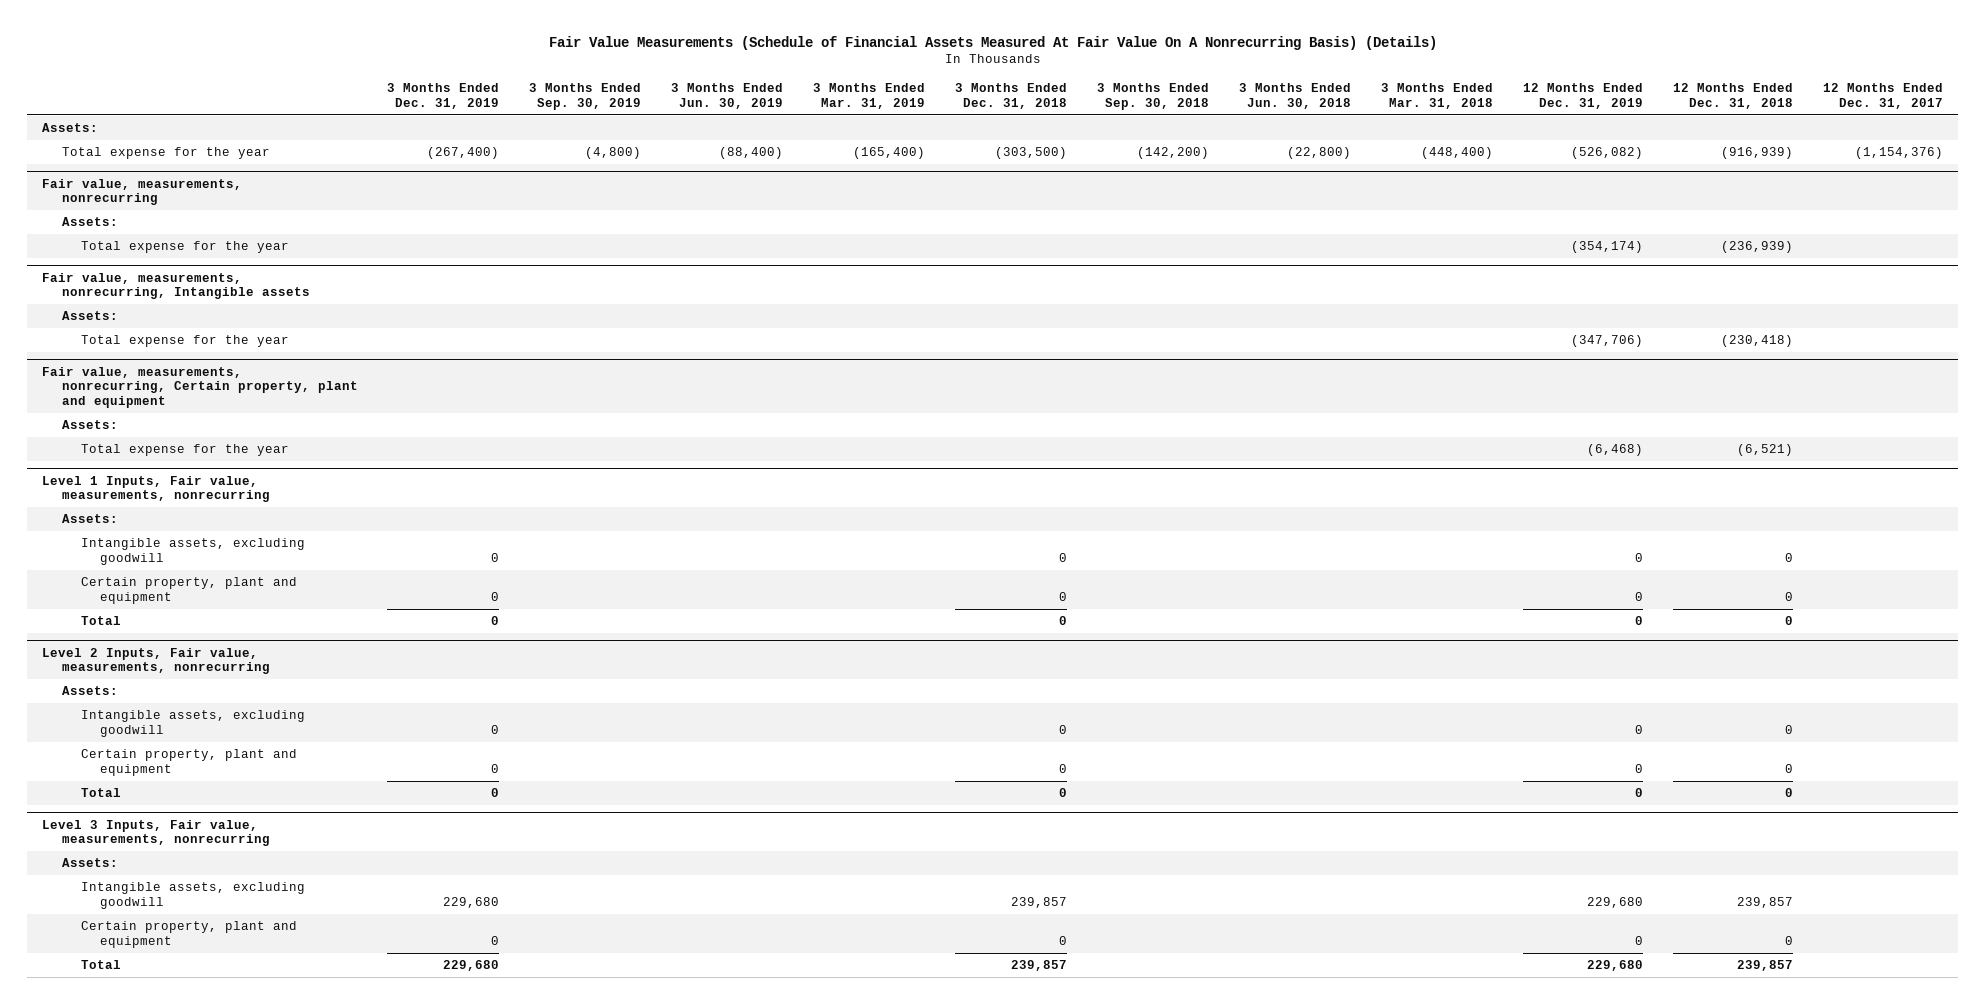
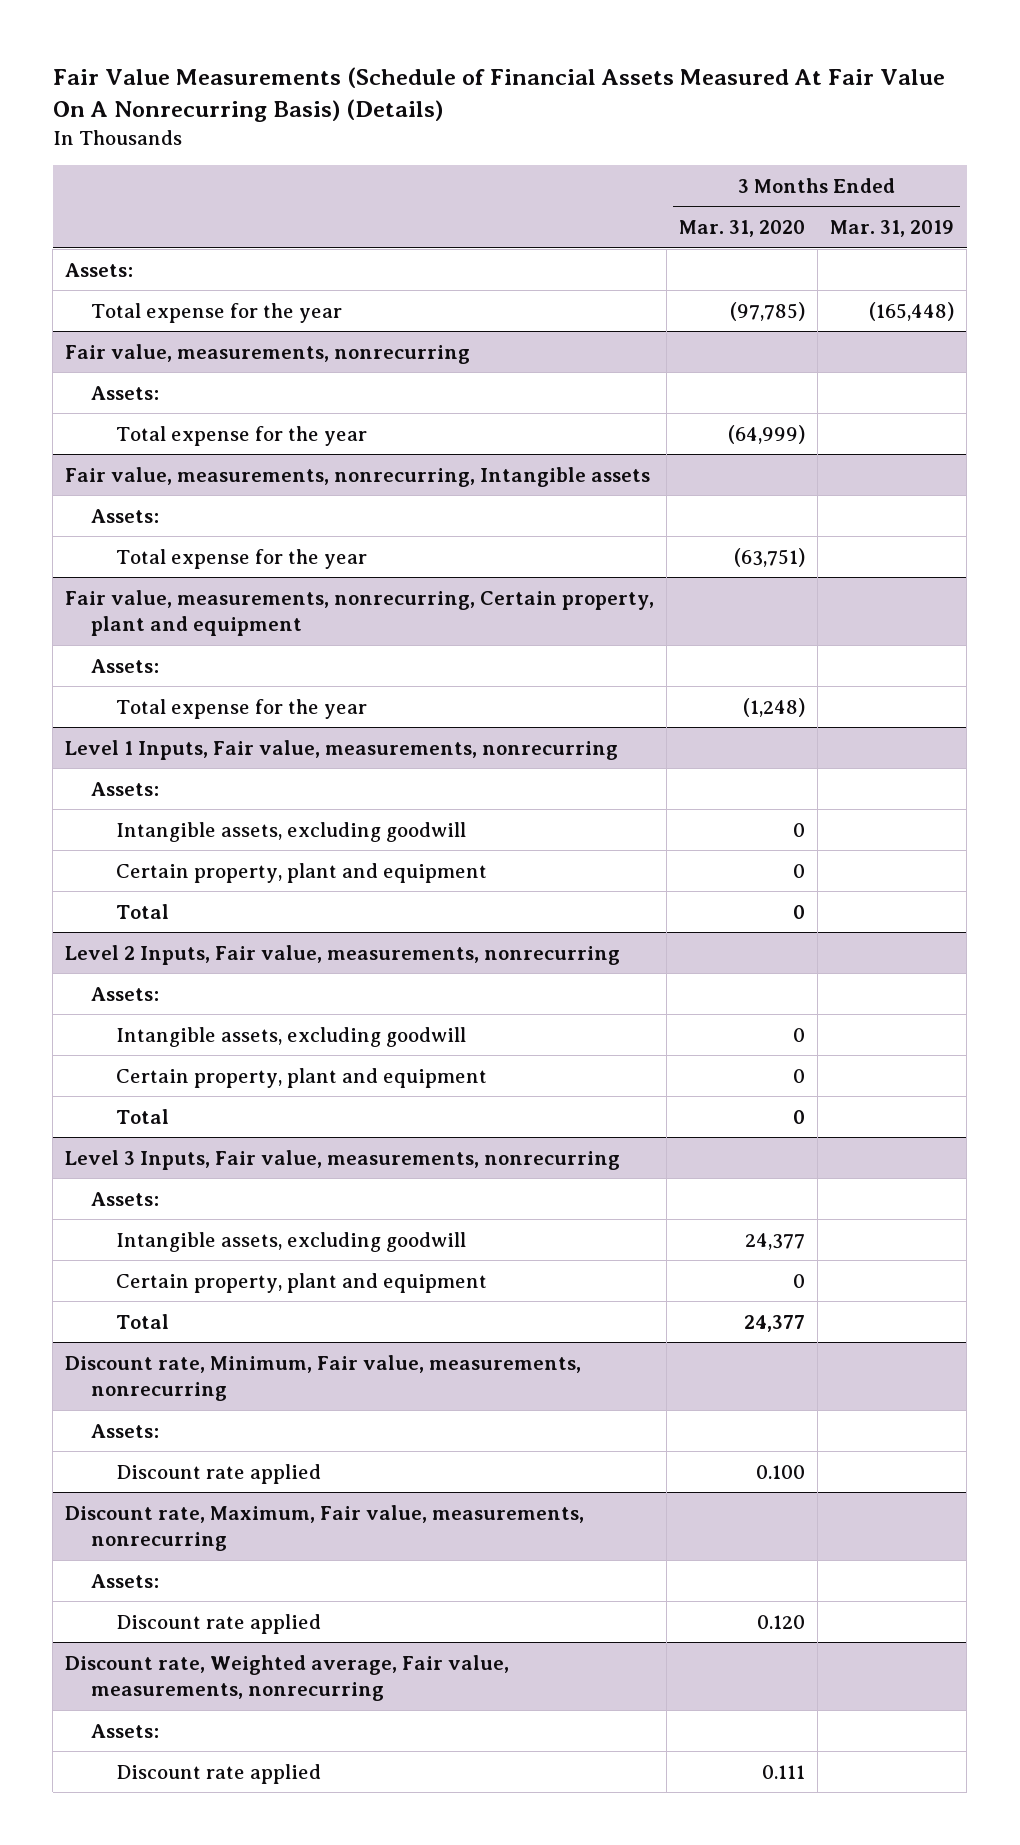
- | 3 Months Ended Dec. 31, 2019 | 3 Months Ended Sep. 30, 2019 | 3 Months Ended Jun. 30, 2019 | 3 Months Ended Mar. 31, 2019 | 3 Months Ended Dec. 31, 2018 | 3 Months Ended Sep. 30, 2018 | 3 Months Ended Jun. 30, 2018 | 3 Months Ended Mar. 31, 2018 | 12 Months Ended Dec. 31, 2019 | 12 Months Ended Dec. 31, 2018 | 12 Months Ended Dec. 31, 2017
+ | 3 Months Ended Mar. 31, 2020 | 3 Months Ended Mar. 31, 2019
- Total expense for the year | (267,400) | (4,800) | (88,400) | (165,400) | (303,500) | (142,200) | (22,800) | (448,400) | (526,082) | (916,939) | (1,154,376)
+ Total expense for the year | (97,785) | (165,448)
+ Discount rate, Minimum, Fair value, measurements, nonrecurring
+ Assets:
+ Discount rate applied | 0.100 |
+ Discount rate, Maximum, Fair value, measurements, nonrecurring
+ Assets:
+ Discount rate applied | 0.120 |
+ Discount rate, Weighted average, Fair value, measurements, nonrecurring
+ Assets:
+ Discount rate applied | 0.111 |

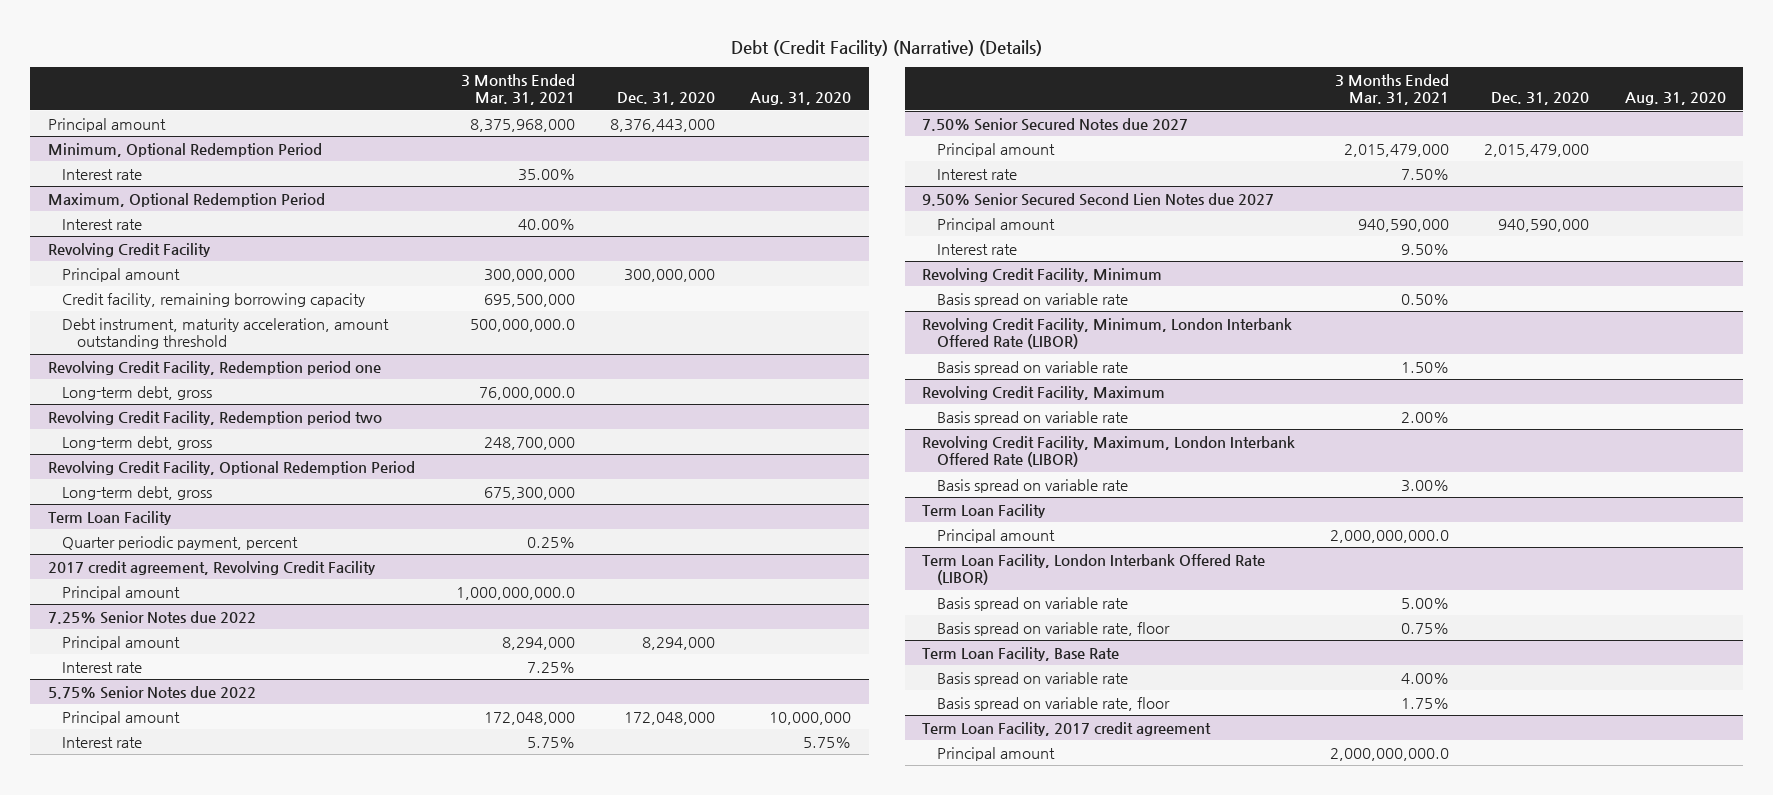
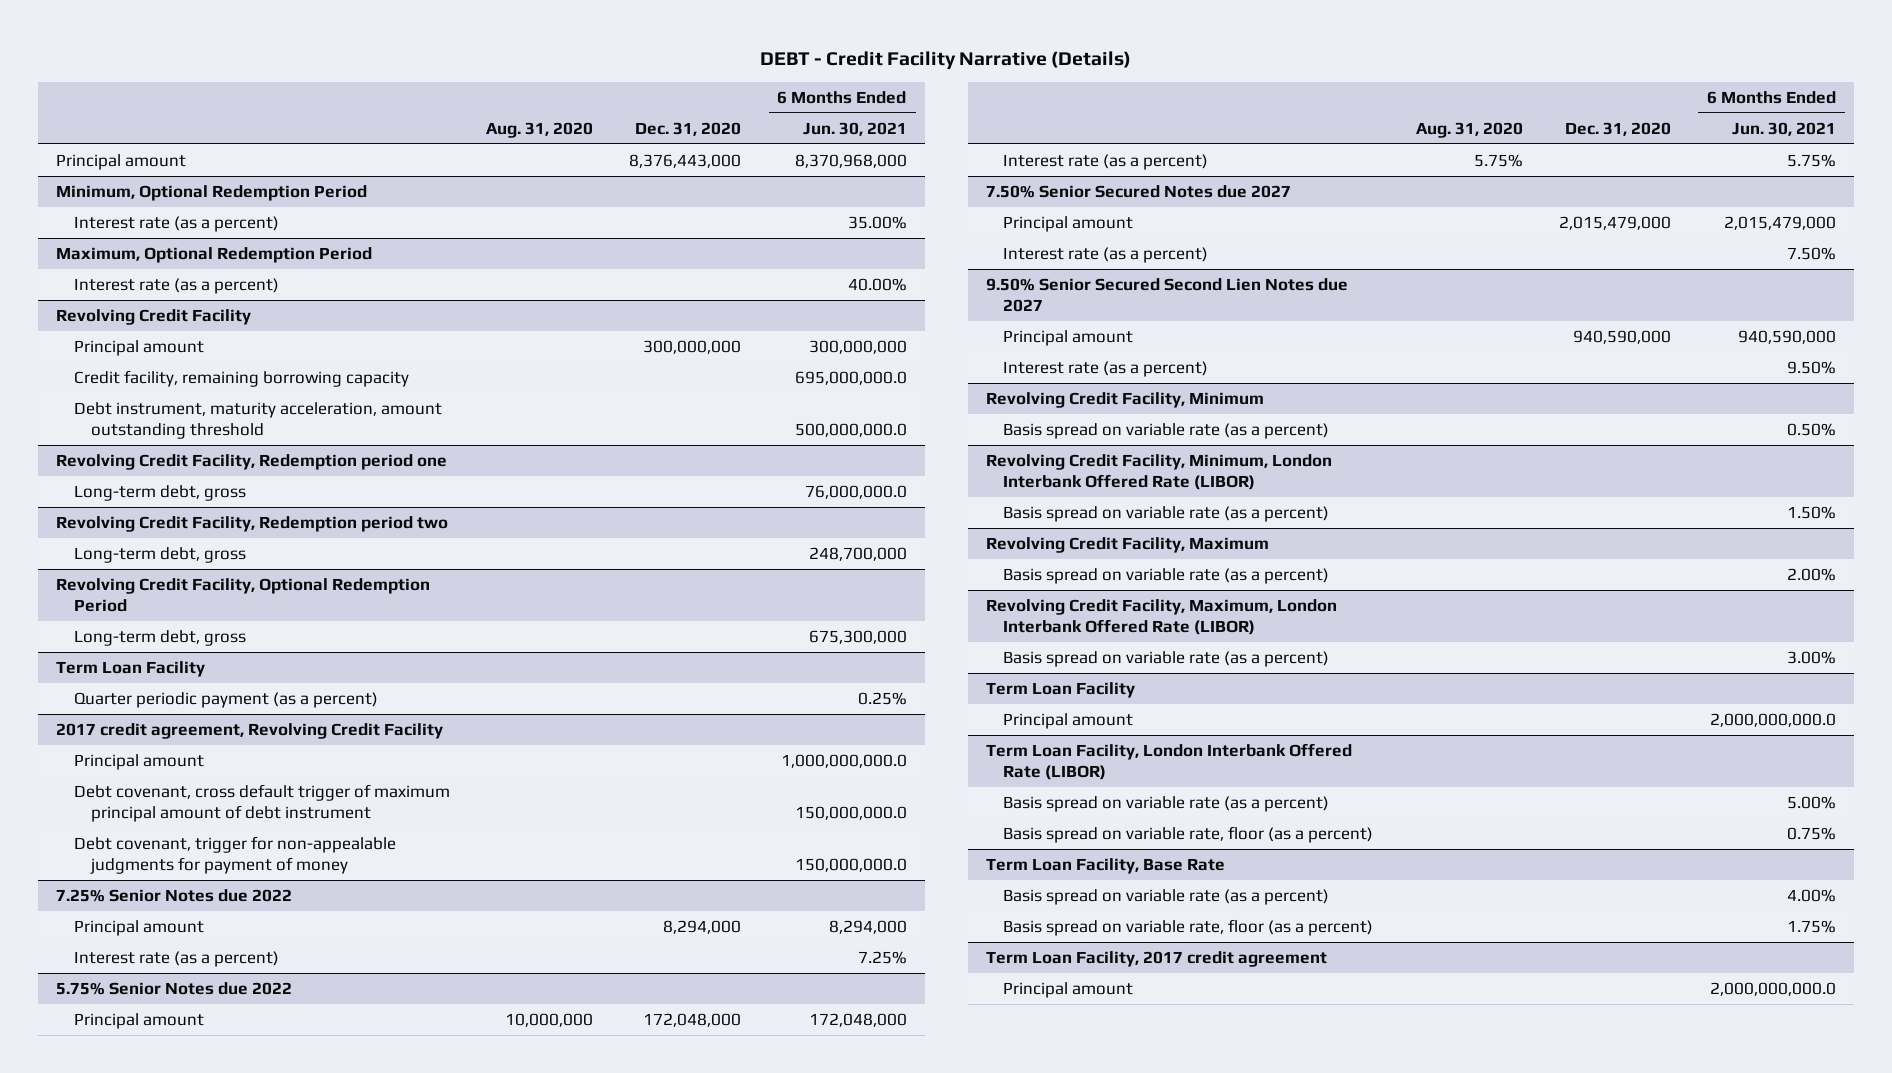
- Debt (Credit Facility) (Narrative) (Details)
+ DEBT - Credit Facility Narrative (Details)
- | 3 Months Ended Mar. 31, 2021 | Dec. 31, 2020 | Aug. 31, 2020
+ | Aug. 31, 2020 | Dec. 31, 2020 | 6 Months Ended Jun. 30, 2021
@ Minimum, Optional Redemption Period
- Interest rate | 35.00% | |
+ Interest rate (as a percent) | | | 35.00%
@ Maximum, Optional Redemption Period
- Interest rate | 40.00% | |
+ Interest rate (as a percent) | | | 40.00%
@ Term Loan Facility
- Quarter periodic payment, percent | 0.25% | |
+ Quarter periodic payment (as a percent) | | | 0.25%
@ 2017 credit agreement, Revolving Credit Facility
+ Debt covenant, cross default trigger of maximum principal amount of debt instrument | | | 150,000,000.0
+ Debt covenant, trigger for non-appealable judgments for payment of money | | | 150,000,000.0
@ 7.25% Senior Notes due 2022
- Interest rate | 7.25% | |
+ Interest rate (as a percent) | | | 7.25%
@ 5.75% Senior Notes due 2022
- Interest rate | 5.75% | | 5.75%
+ Interest rate (as a percent) | 5.75% | | 5.75%
@ 7.50% Senior Secured Notes due 2027
- Interest rate | 7.50% | |
+ Interest rate (as a percent) | | | 7.50%
@ 9.50% Senior Secured Second Lien Notes due 2027
- Interest rate | 9.50% | |
+ Interest rate (as a percent) | | | 9.50%
@ Revolving Credit Facility, Minimum
- Basis spread on variable rate | 0.50% | |
+ Basis spread on variable rate (as a percent) | | | 0.50%
@ Revolving Credit Facility, Minimum, London Interbank Offered Rate (LIBOR)
- Basis spread on variable rate | 1.50% | |
+ Basis spread on variable rate (as a percent) | | | 1.50%
@ Revolving Credit Facility, Maximum
- Basis spread on variable rate | 2.00% | |
+ Basis spread on variable rate (as a percent) | | | 2.00%
@ Revolving Credit Facility, Maximum, London Interbank Offered Rate (LIBOR)
- Basis spread on variable rate | 3.00% | |
+ Basis spread on variable rate (as a percent) | | | 3.00%
@ Term Loan Facility, London Interbank Offered Rate (LIBOR)
- Basis spread on variable rate | 5.00% | |
- Basis spread on variable rate, floor | 0.75% | |
+ Basis spread on variable rate (as a percent) | | | 5.00%
+ Basis spread on variable rate, floor (as a percent) | | | 0.75%
@ Term Loan Facility, Base Rate
- Basis spread on variable rate | 4.00% | |
- Basis spread on variable rate, floor | 1.75% | |
+ Basis spread on variable rate (as a percent) | | | 4.00%
+ Basis spread on variable rate, floor (as a percent) | | | 1.75%

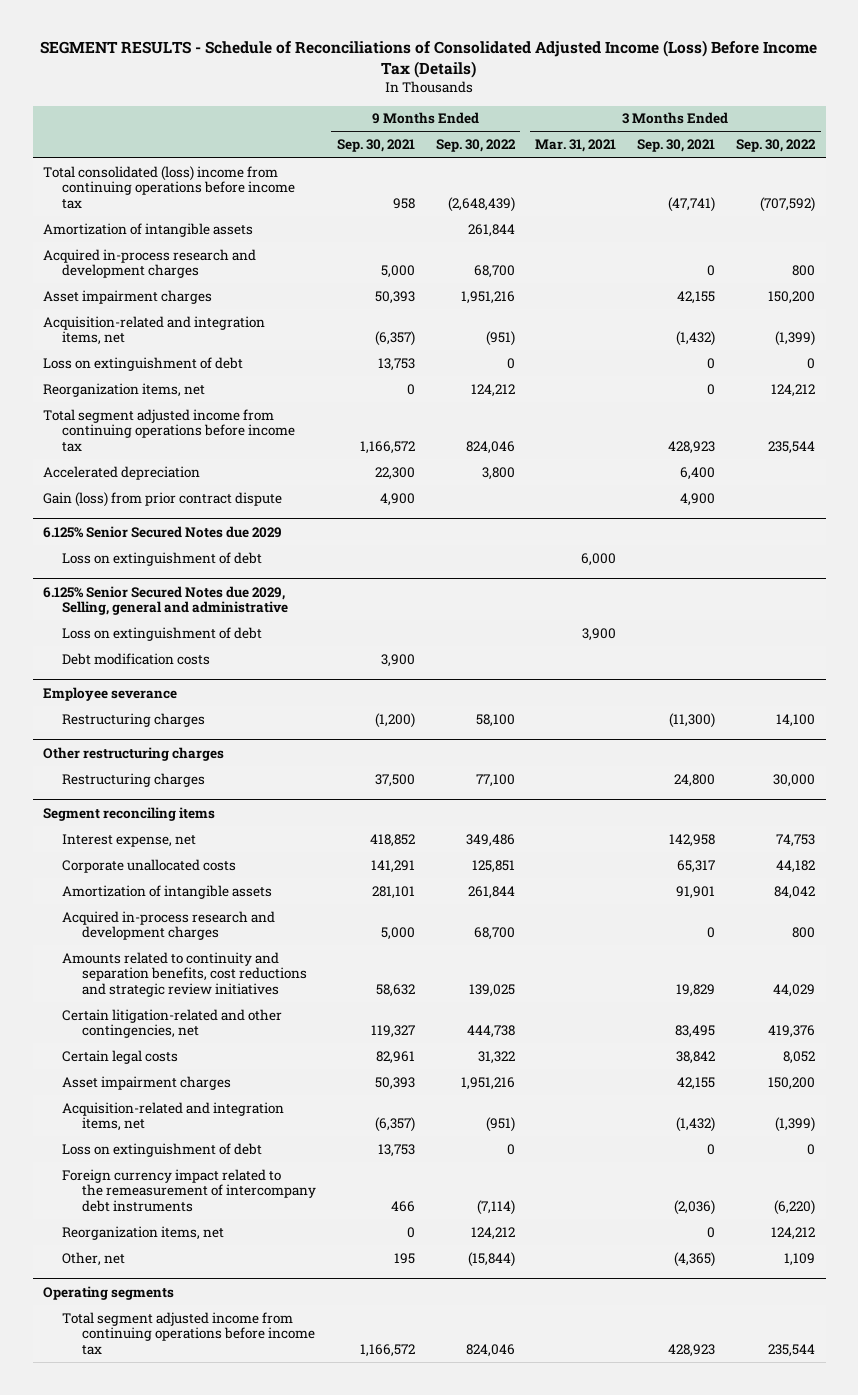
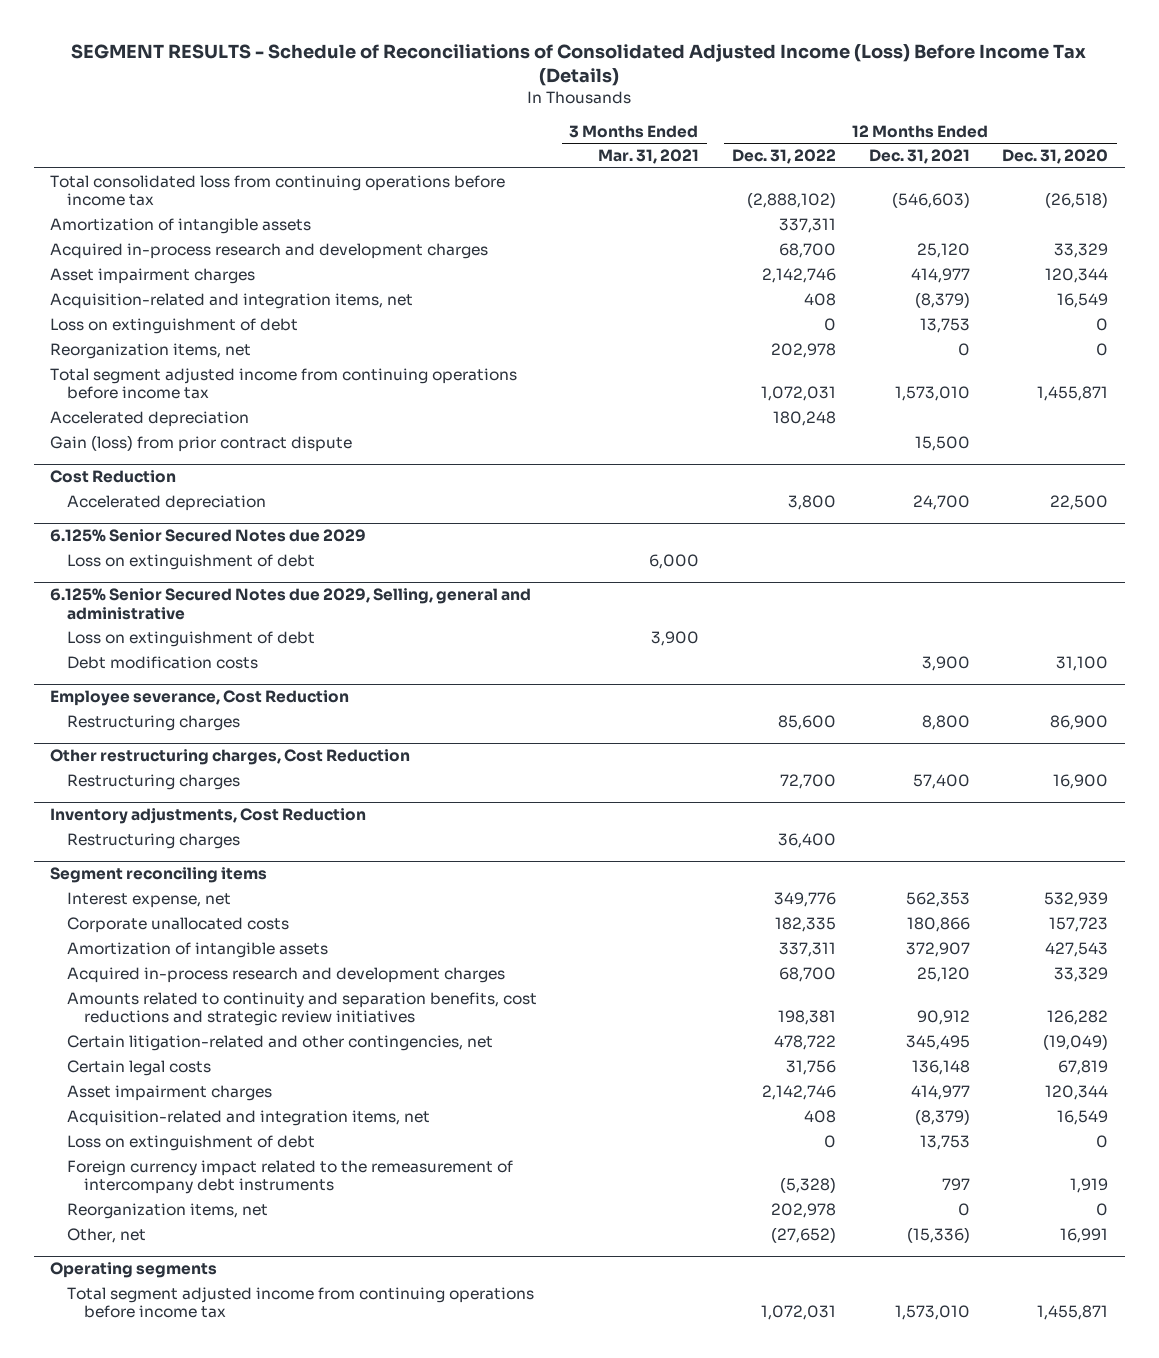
- | 9 Months Ended Sep. 30, 2021 | 9 Months Ended Sep. 30, 2022 | 3 Months Ended Mar. 31, 2021 | 3 Months Ended Sep. 30, 2021 | 3 Months Ended Sep. 30, 2022
+ | 3 Months Ended Mar. 31, 2021 | 12 Months Ended Dec. 31, 2022 | 12 Months Ended Dec. 31, 2021 | 12 Months Ended Dec. 31, 2020
- Total consolidated (loss) income from continuing operations before income tax | 958 | (2,648,439) | | (47,741) | (707,592)
+ Total consolidated loss from continuing operations before income tax | | (2,888,102) | (546,603) | (26,518)
+ Cost Reduction
+ Accelerated depreciation | | 3,800 | 24,700 | 22,500
- Employee severance
+ Employee severance, Cost Reduction
- Other restructuring charges
+ Other restructuring charges, Cost Reduction
+ Inventory adjustments, Cost Reduction
+ Restructuring charges | | 36,400 | |

